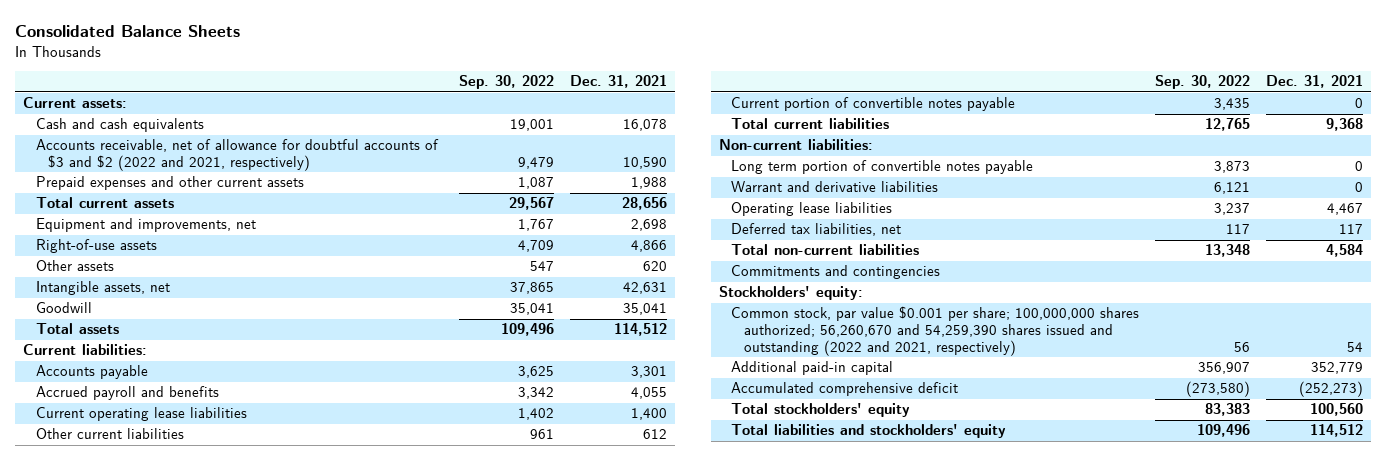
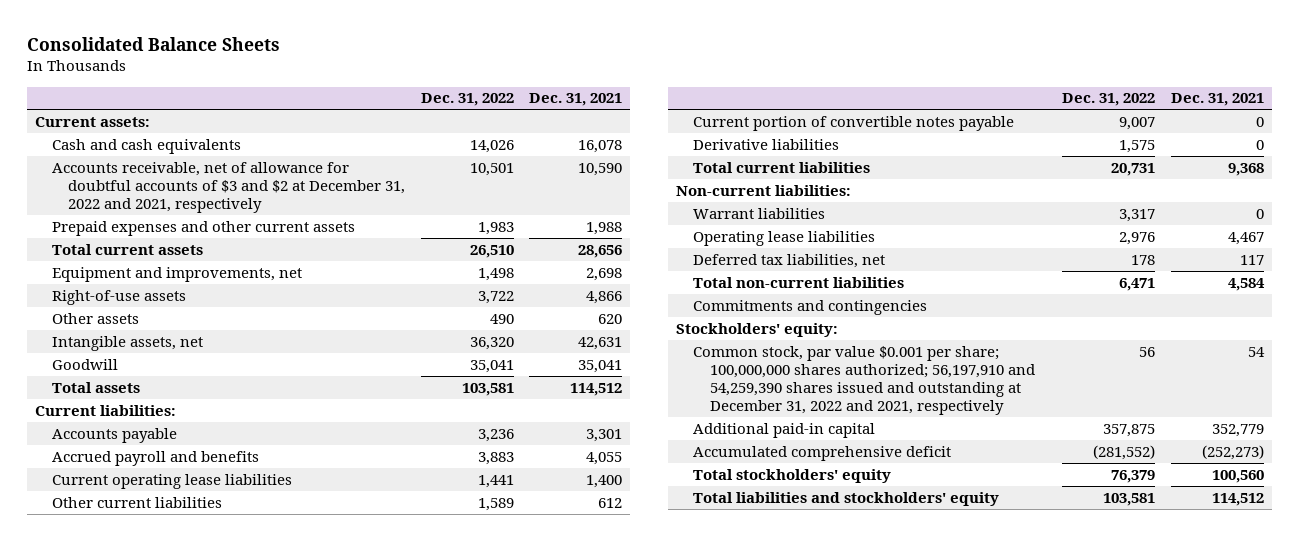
- | Sep. 30, 2022 | Dec. 31, 2021
+ | Dec. 31, 2022 | Dec. 31, 2021
- Accounts receivable, net of allowance for doubtful accounts of $3 and $2 (2022 and 2021, respectively) | 9,479 | 10,590
+ Accounts receivable, net of allowance for doubtful accounts of $3 and $2 at December 31, 2022 and 2021, respectively | 10,501 | 10,590
+ Derivative liabilities | 1,575 | 0
- Long term portion of convertible notes payable | 3,873 | 0
- Warrant and derivative liabilities | 6,121 | 0
+ Warrant liabilities | 3,317 | 0
- Common stock, par value $0.001 per share; 100,000,000 shares authorized; 56,260,670 and 54,259,390 shares issued and outstanding (2022 and 2021, respectively) | 56 | 54
+ Common stock, par value $0.001 per share; 100,000,000 shares authorized; 56,197,910 and 54,259,390 shares issued and outstanding at December 31, 2022 and 2021, respectively | 56 | 54

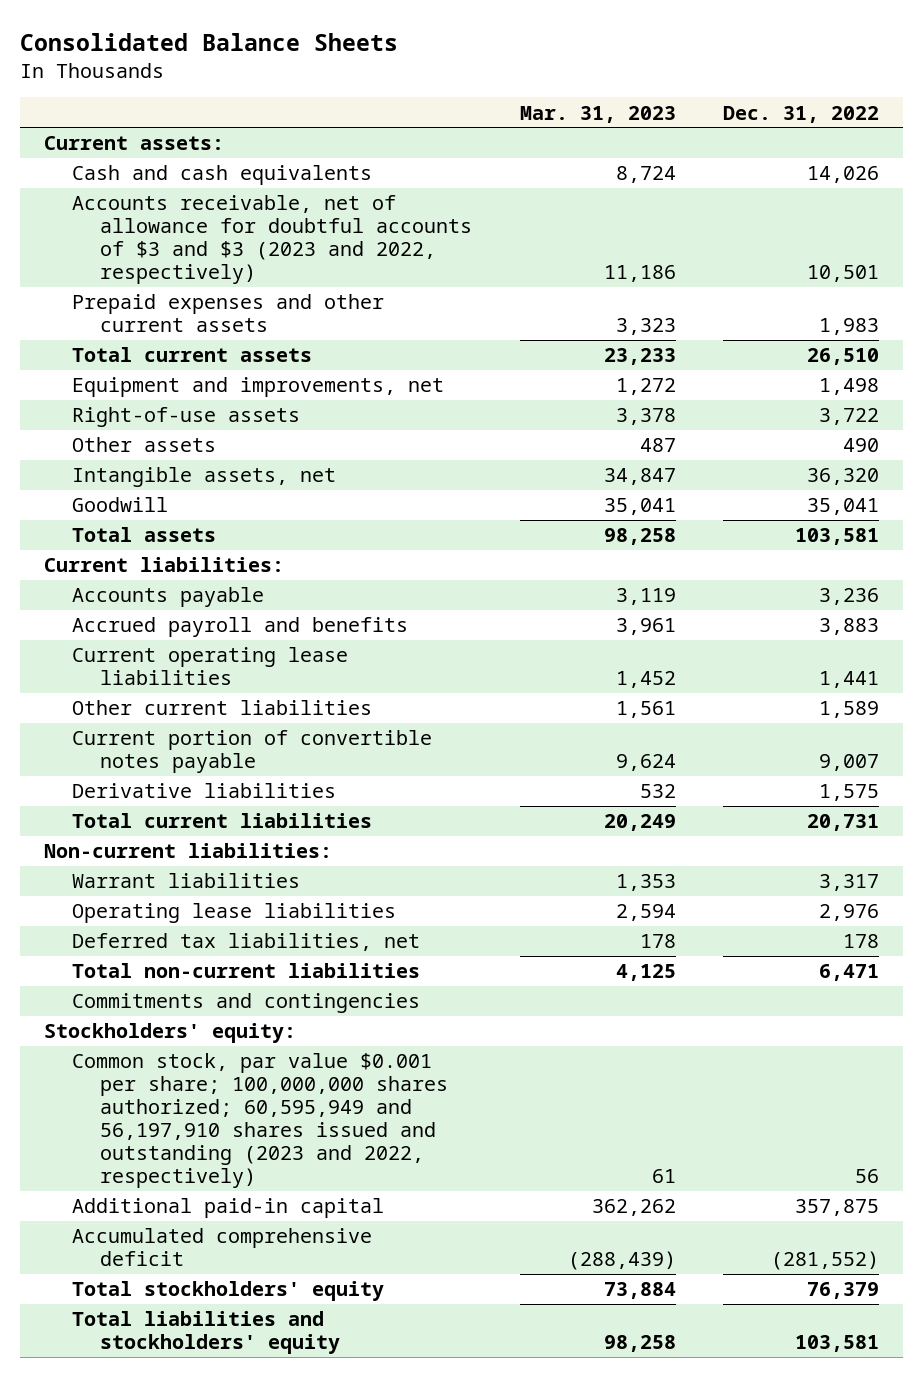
- | Dec. 31, 2022 | Dec. 31, 2021
+ | Mar. 31, 2023 | Dec. 31, 2022
- Accounts receivable, net of allowance for doubtful accounts of $3 and $2 at December 31, 2022 and 2021, respectively | 10,501 | 10,590
+ Accounts receivable, net of allowance for doubtful accounts of $3 and $3 (2023 and 2022, respectively) | 11,186 | 10,501
- Common stock, par value $0.001 per share; 100,000,000 shares authorized; 56,197,910 and 54,259,390 shares issued and outstanding at December 31, 2022 and 2021, respectively | 56 | 54
+ Common stock, par value $0.001 per share; 100,000,000 shares authorized; 60,595,949 and 56,197,910 shares issued and outstanding (2023 and 2022, respectively) | 61 | 56

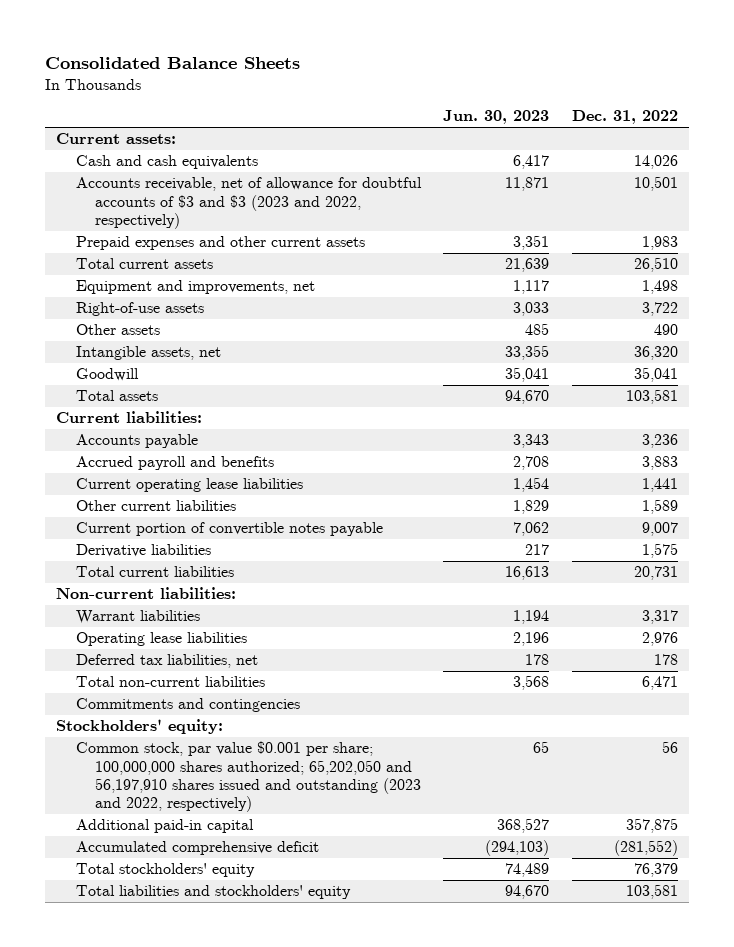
- | Mar. 31, 2023 | Dec. 31, 2022
+ | Jun. 30, 2023 | Dec. 31, 2022
- Common stock, par value $0.001 per share; 100,000,000 shares authorized; 60,595,949 and 56,197,910 shares issued and outstanding (2023 and 2022, respectively) | 61 | 56
+ Common stock, par value $0.001 per share; 100,000,000 shares authorized; 65,202,050 and 56,197,910 shares issued and outstanding (2023 and 2022, respectively) | 65 | 56

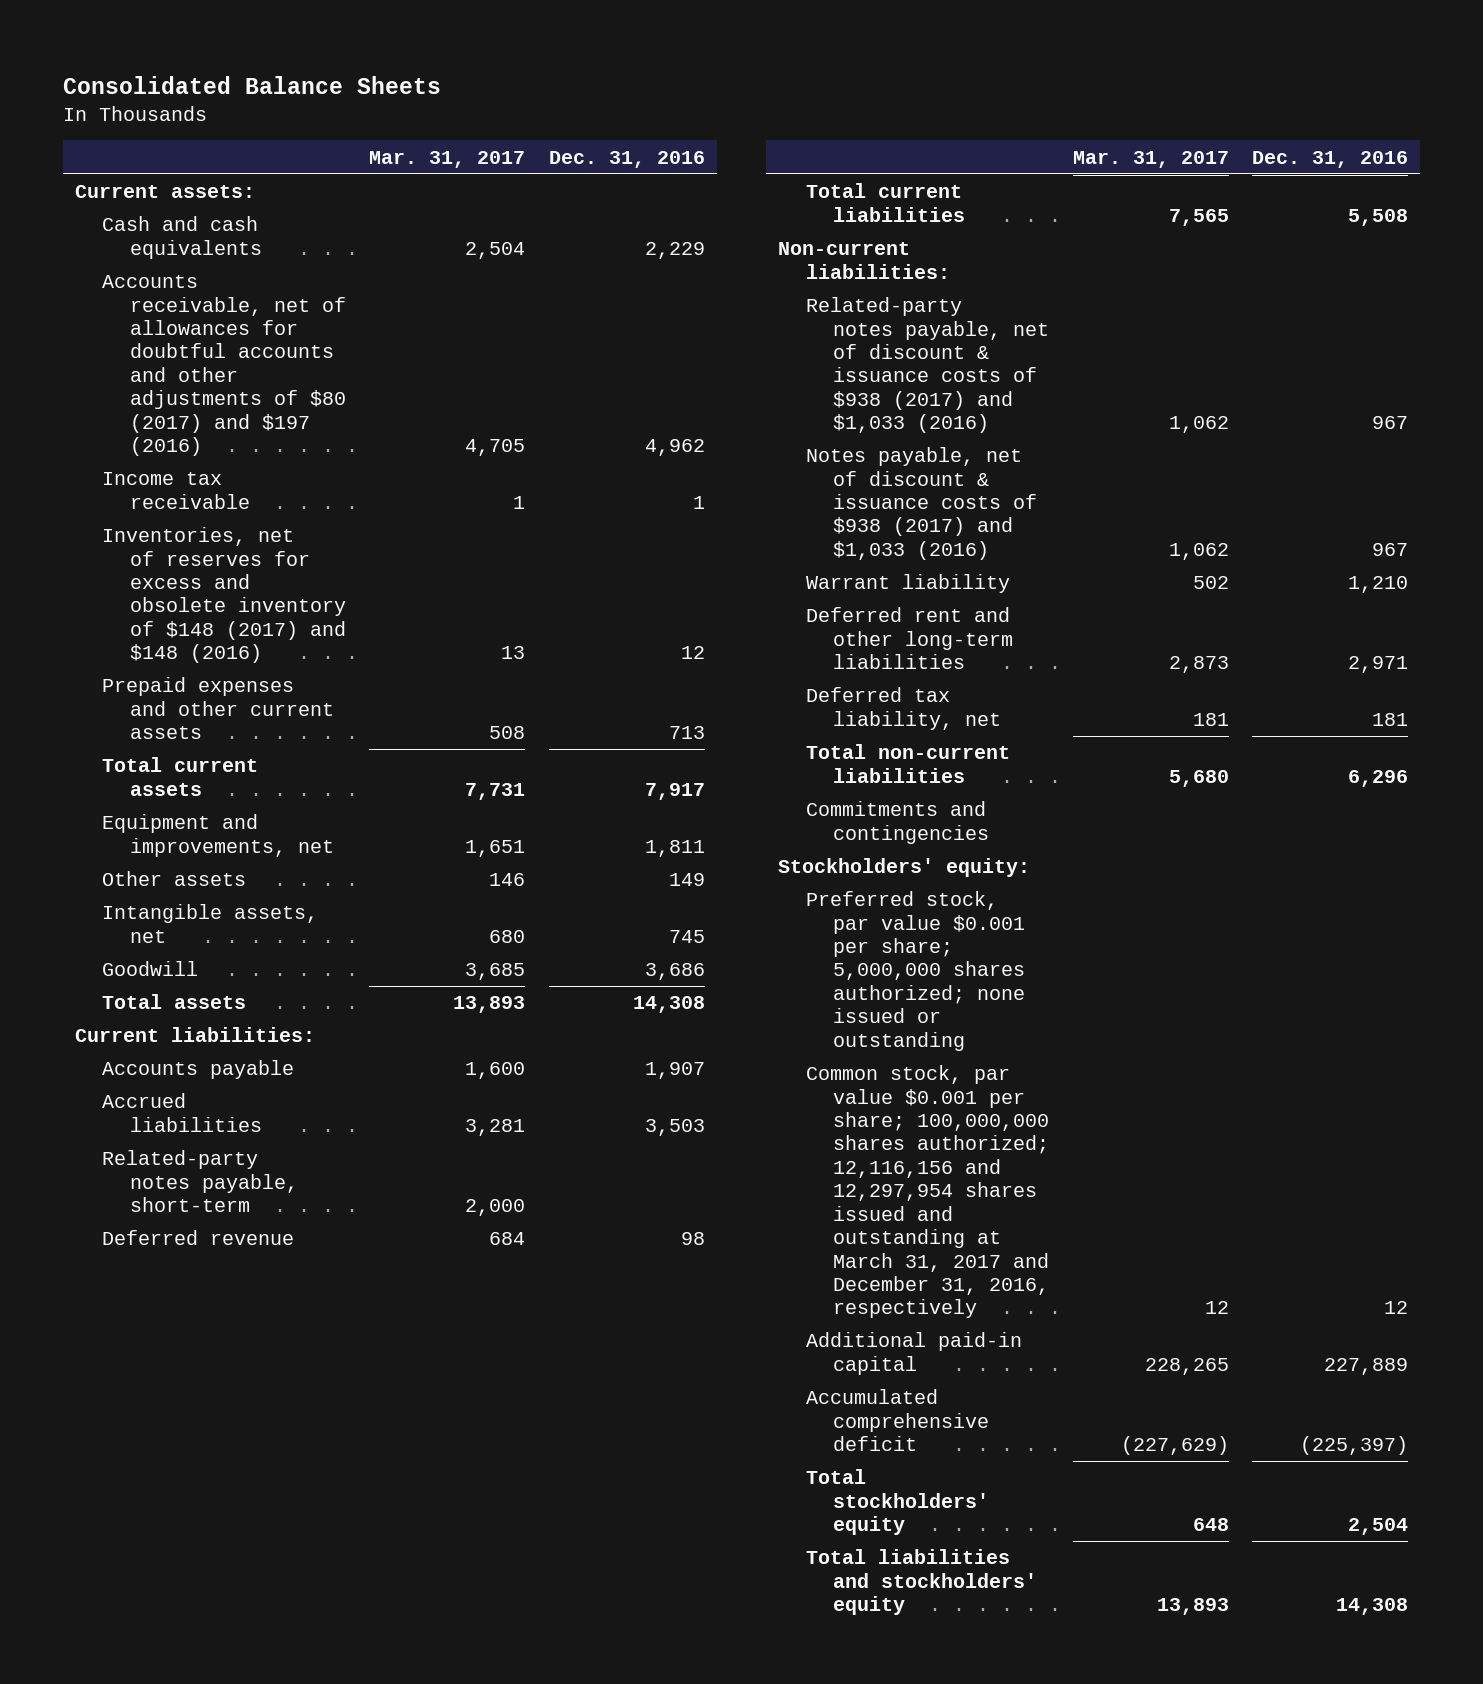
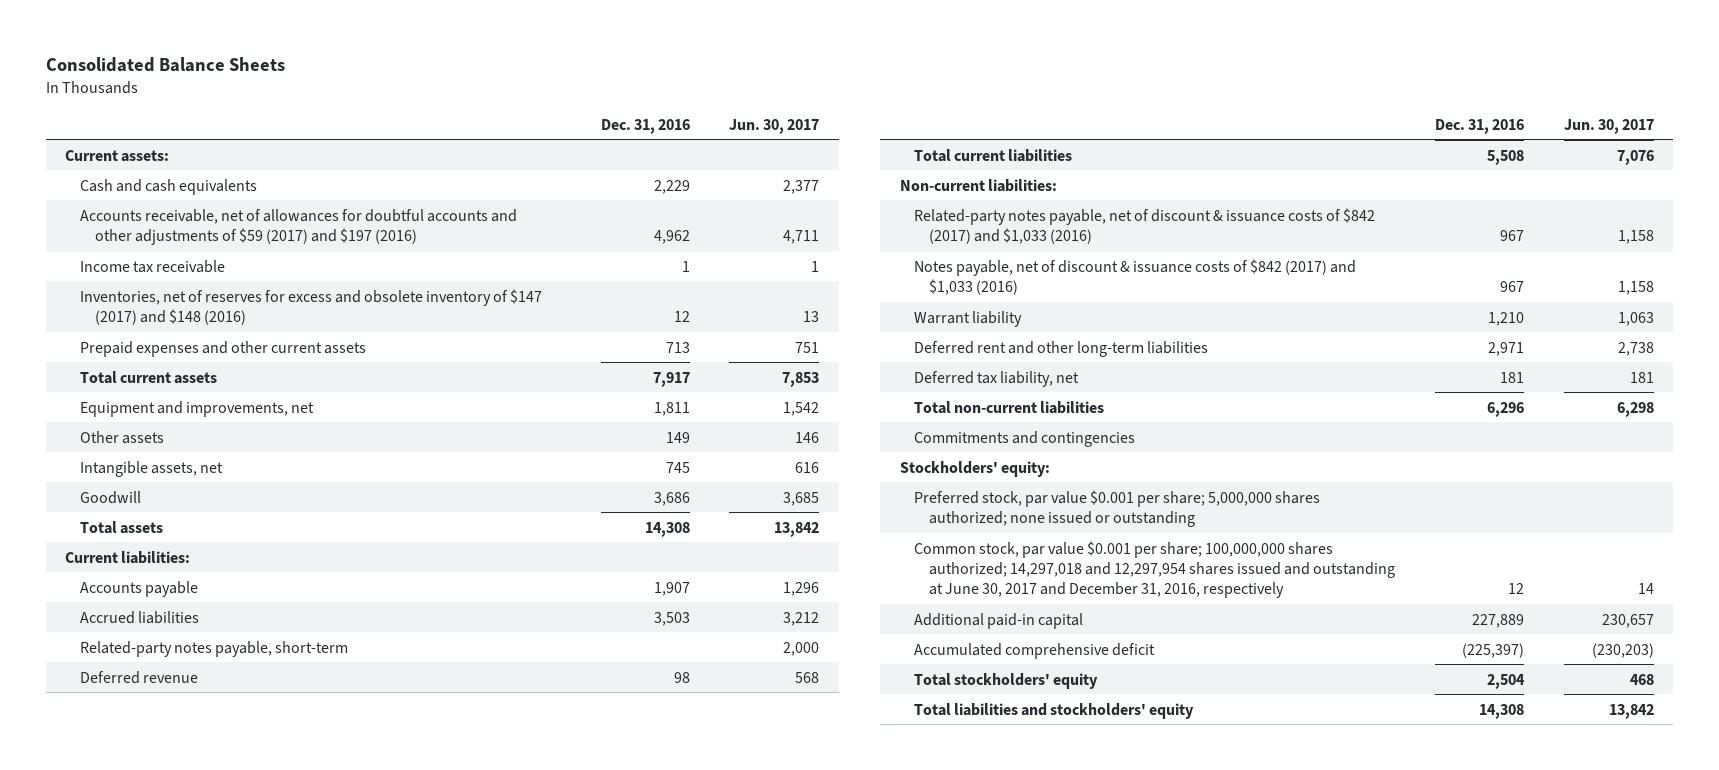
- | Mar. 31, 2017 | Dec. 31, 2016
+ | Dec. 31, 2016 | Jun. 30, 2017
- Accounts receivable, net of allowances for doubtful accounts and other adjustments of $80 (2017) and $197 (2016) | 4,705 | 4,962
+ Accounts receivable, net of allowances for doubtful accounts and other adjustments of $59 (2017) and $197 (2016) | 4,962 | 4,711
- Inventories, net of reserves for excess and obsolete inventory of $148 (2017) and $148 (2016) | 13 | 12
+ Inventories, net of reserves for excess and obsolete inventory of $147 (2017) and $148 (2016) | 12 | 13
- Related-party notes payable, net of discount & issuance costs of $938 (2017) and $1,033 (2016) | 1,062 | 967
- Notes payable, net of discount & issuance costs of $938 (2017) and $1,033 (2016) | 1,062 | 967
+ Related-party notes payable, net of discount & issuance costs of $842 (2017) and $1,033 (2016) | 967 | 1,158
+ Notes payable, net of discount & issuance costs of $842 (2017) and $1,033 (2016) | 967 | 1,158
- Common stock, par value $0.001 per share; 100,000,000 shares authorized; 12,116,156 and 12,297,954 shares issued and outstanding at March 31, 2017 and December 31, 2016, respectively | 12 | 12
+ Common stock, par value $0.001 per share; 100,000,000 shares authorized; 14,297,018 and 12,297,954 shares issued and outstanding at June 30, 2017 and December 31, 2016, respectively | 12 | 14

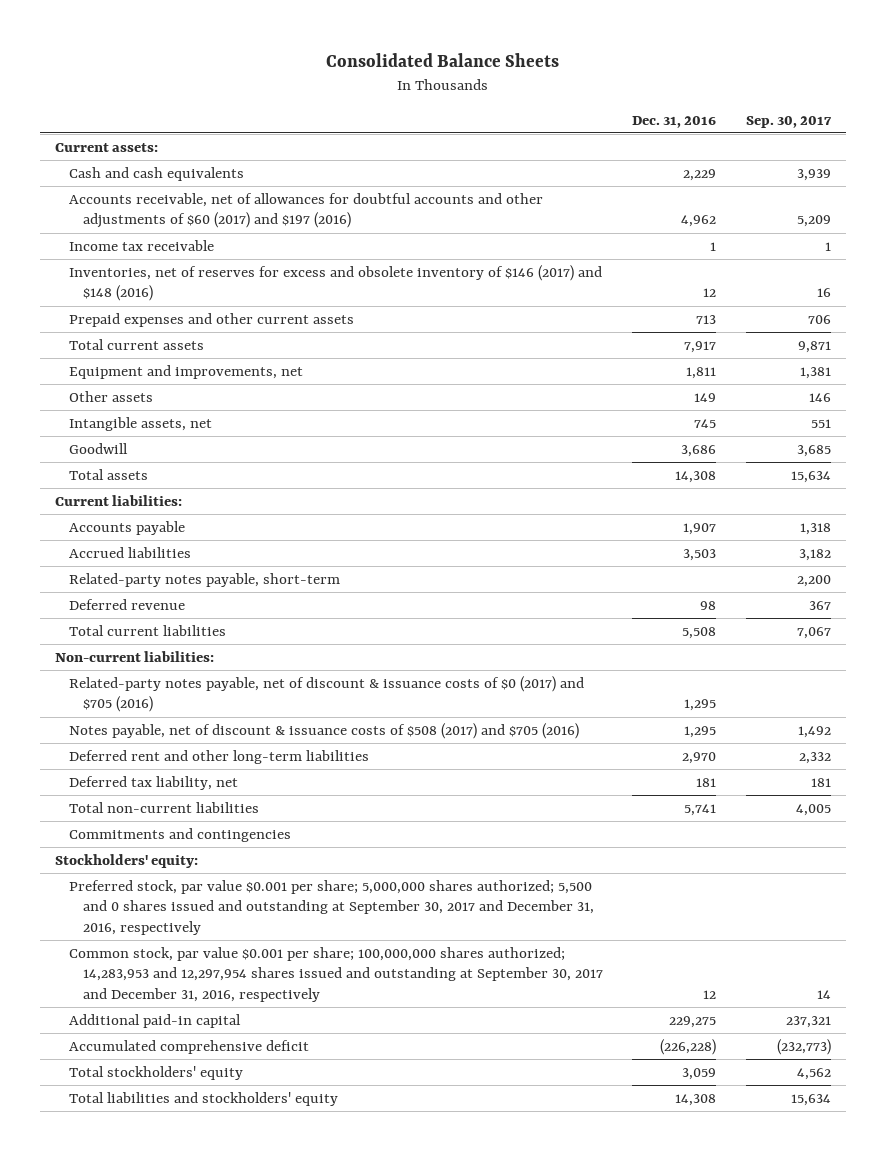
- | Dec. 31, 2016 | Jun. 30, 2017
+ | Dec. 31, 2016 | Sep. 30, 2017
- Accounts receivable, net of allowances for doubtful accounts and other adjustments of $59 (2017) and $197 (2016) | 4,962 | 4,711
+ Accounts receivable, net of allowances for doubtful accounts and other adjustments of $60 (2017) and $197 (2016) | 4,962 | 5,209
- Inventories, net of reserves for excess and obsolete inventory of $147 (2017) and $148 (2016) | 12 | 13
+ Inventories, net of reserves for excess and obsolete inventory of $146 (2017) and $148 (2016) | 12 | 16
- Related-party notes payable, net of discount & issuance costs of $842 (2017) and $1,033 (2016) | 967 | 1,158
- Notes payable, net of discount & issuance costs of $842 (2017) and $1,033 (2016) | 967 | 1,158
- Warrant liability | 1,210 | 1,063
- Deferred rent and other long-term liabilities | 2,971 | 2,738
+ Related-party notes payable, net of discount & issuance costs of $0 (2017) and $705 (2016) | 1,295 |
+ Notes payable, net of discount & issuance costs of $508 (2017) and $705 (2016) | 1,295 | 1,492
+ Deferred rent and other long-term liabilities | 2,970 | 2,332
- Total non-current liabilities | 6,296 | 6,298
+ Total non-current liabilities | 5,741 | 4,005
- Preferred stock, par value $0.001 per share; 5,000,000 shares authorized; none issued or outstanding
- Common stock, par value $0.001 per share; 100,000,000 shares authorized; 14,297,018 and 12,297,954 shares issued and outstanding at June 30, 2017 and December 31, 2016, respectively | 12 | 14
- Additional paid-in capital | 227,889 | 230,657
- Accumulated comprehensive deficit | (225,397) | (230,203)
- Total stockholders' equity | 2,504 | 468
+ Preferred stock, par value $0.001 per share; 5,000,000 shares authorized; 5,500 and 0 shares issued and outstanding at September 30, 2017 and December 31, 2016, respectively
+ Common stock, par value $0.001 per share; 100,000,000 shares authorized; 14,283,953 and 12,297,954 shares issued and outstanding at September 30, 2017 and December 31, 2016, respectively | 12 | 14
+ Additional paid-in capital | 229,275 | 237,321
+ Accumulated comprehensive deficit | (226,228) | (232,773)
+ Total stockholders' equity | 3,059 | 4,562

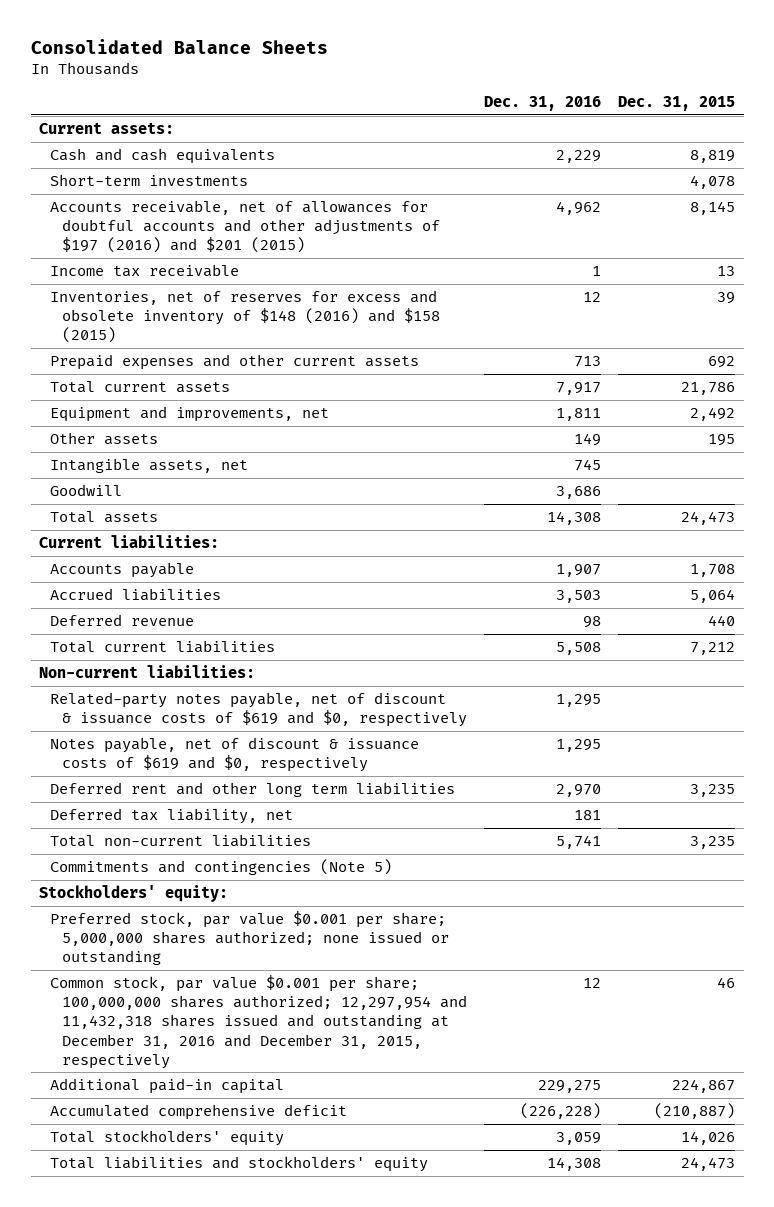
- | Dec. 31, 2016 | Sep. 30, 2017
+ | Dec. 31, 2016 | Dec. 31, 2015
- Accounts receivable, net of allowances for doubtful accounts and other adjustments of $60 (2017) and $197 (2016) | 4,962 | 5,209
+ Short-term investments | | 4,078
+ Accounts receivable, net of allowances for doubtful accounts and other adjustments of $197 (2016) and $201 (2015) | 4,962 | 8,145
- Inventories, net of reserves for excess and obsolete inventory of $146 (2017) and $148 (2016) | 12 | 16
+ Inventories, net of reserves for excess and obsolete inventory of $148 (2016) and $158 (2015) | 12 | 39
- Related-party notes payable, short-term | | 2,200
- Related-party notes payable, net of discount & issuance costs of $0 (2017) and $705 (2016) | 1,295 |
- Notes payable, net of discount & issuance costs of $508 (2017) and $705 (2016) | 1,295 | 1,492
- Deferred rent and other long-term liabilities | 2,970 | 2,332
+ Related-party notes payable, net of discount & issuance costs of $619 and $0, respectively | 1,295 |
+ Notes payable, net of discount & issuance costs of $619 and $0, respectively | 1,295 |
+ Deferred rent and other long term liabilities | 2,970 | 3,235
- Commitments and contingencies
+ Commitments and contingencies (Note 5)
- Preferred stock, par value $0.001 per share; 5,000,000 shares authorized; 5,500 and 0 shares issued and outstanding at September 30, 2017 and December 31, 2016, respectively
- Common stock, par value $0.001 per share; 100,000,000 shares authorized; 14,283,953 and 12,297,954 shares issued and outstanding at September 30, 2017 and December 31, 2016, respectively | 12 | 14
+ Preferred stock, par value $0.001 per share; 5,000,000 shares authorized; none issued or outstanding
+ Common stock, par value $0.001 per share; 100,000,000 shares authorized; 12,297,954 and 11,432,318 shares issued and outstanding at December 31, 2016 and December 31, 2015, respectively | 12 | 46

